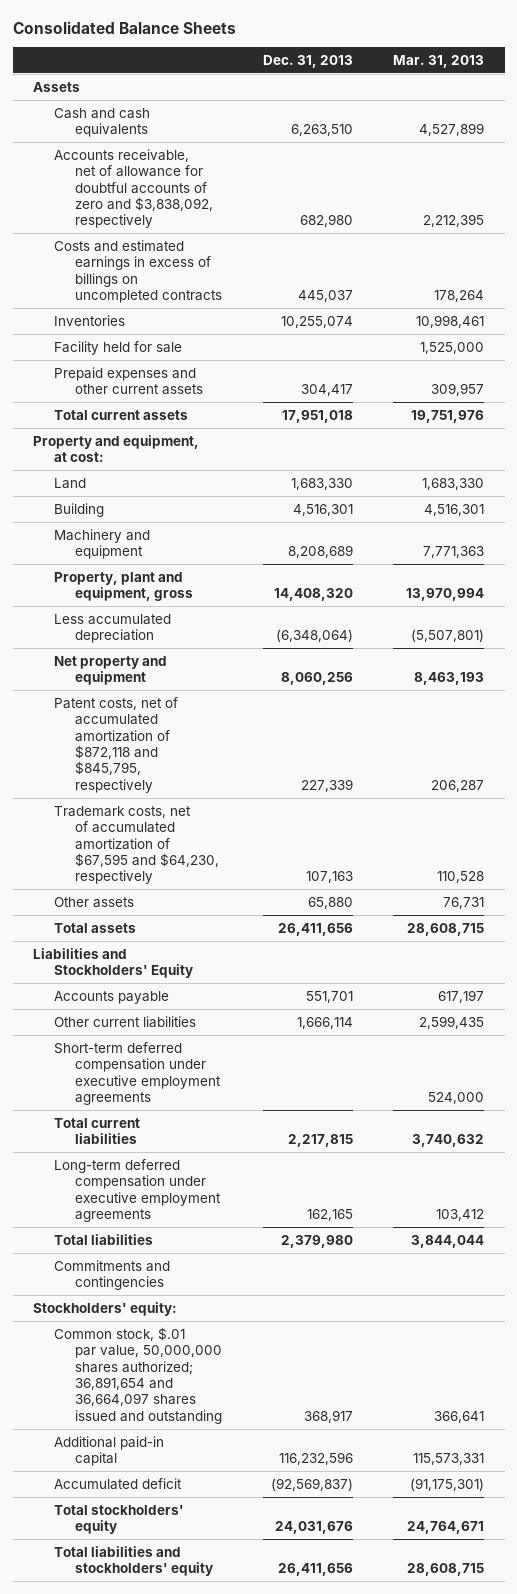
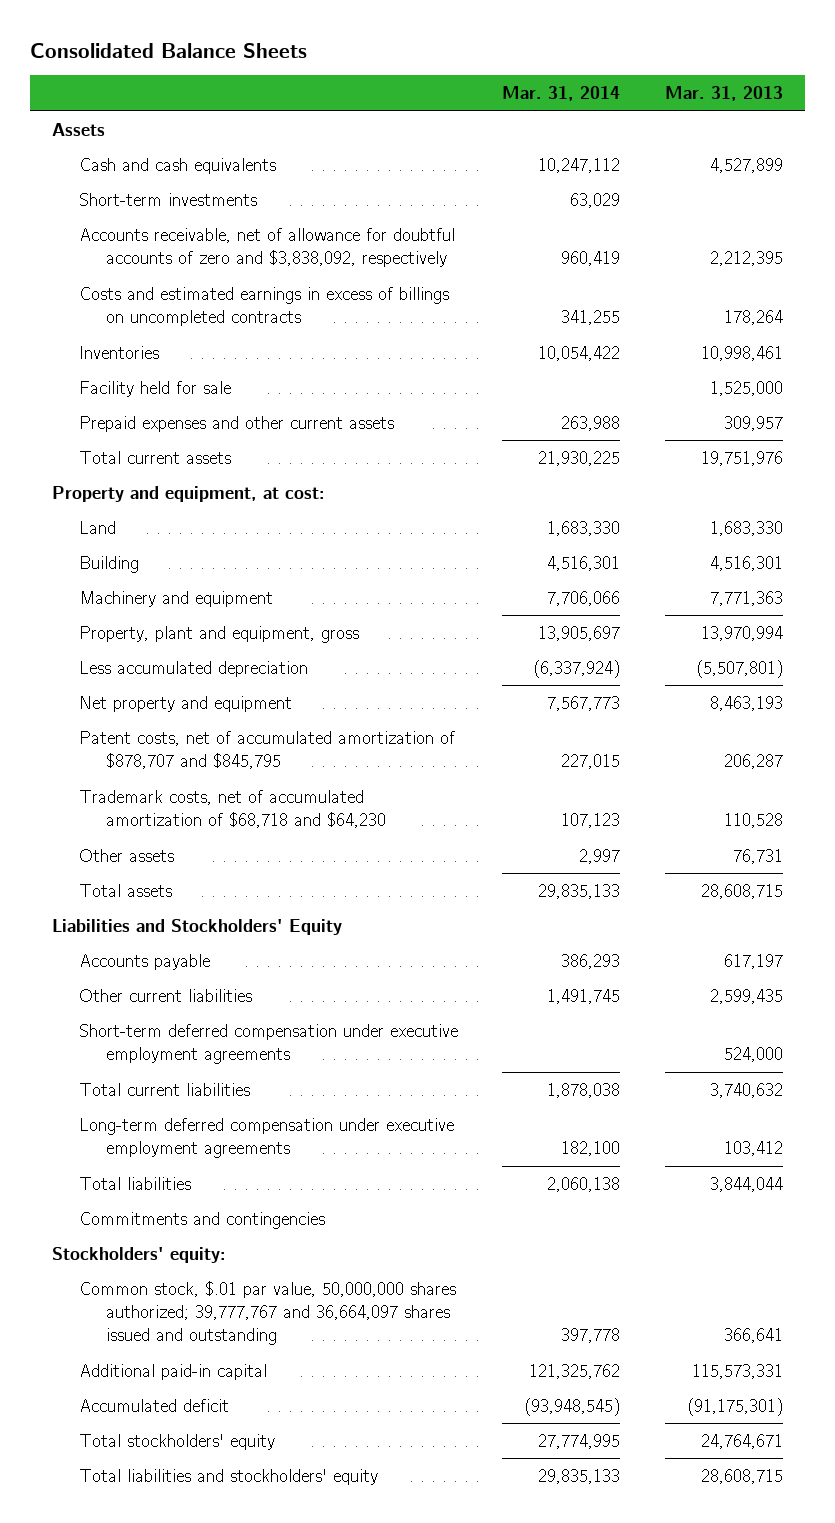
- | Dec. 31, 2013 | Mar. 31, 2013
+ | Mar. 31, 2014 | Mar. 31, 2013
+ Short-term investments | 63,029 |
- Patent costs, net of accumulated amortization of $872,118 and $845,795, respectively | 227,339 | 206,287
- Trademark costs, net of accumulated amortization of $67,595 and $64,230, respectively | 107,163 | 110,528
+ Patent costs, net of accumulated amortization of $878,707 and $845,795 | 227,015 | 206,287
+ Trademark costs, net of accumulated amortization of $68,718 and $64,230 | 107,123 | 110,528
- Common stock, $.01 par value, 50,000,000 shares authorized; 36,891,654 and 36,664,097 shares issued and outstanding | 368,917 | 366,641
+ Common stock, $.01 par value, 50,000,000 shares authorized; 39,777,767 and 36,664,097 shares issued and outstanding | 397,778 | 366,641

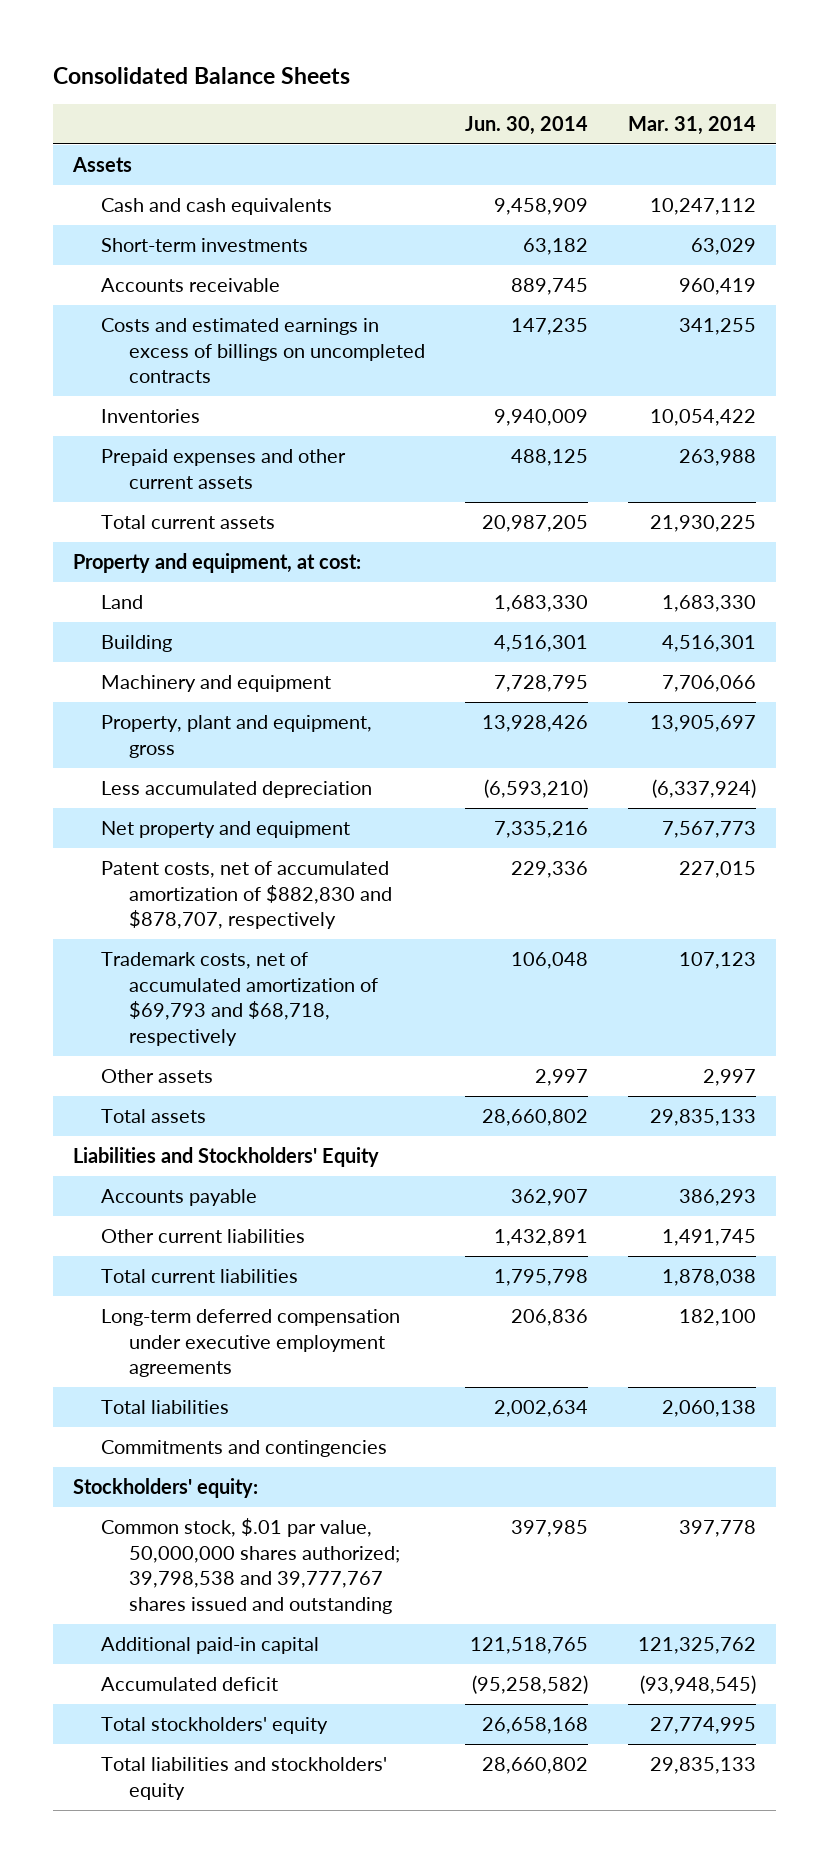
- | Mar. 31, 2014 | Mar. 31, 2013
+ | Jun. 30, 2014 | Mar. 31, 2014
- Accounts receivable, net of allowance for doubtful accounts of zero and $3,838,092, respectively | 960,419 | 2,212,395
+ Accounts receivable | 889,745 | 960,419
- Facility held for sale | | 1,525,000
- Patent costs, net of accumulated amortization of $878,707 and $845,795 | 227,015 | 206,287
- Trademark costs, net of accumulated amortization of $68,718 and $64,230 | 107,123 | 110,528
+ Patent costs, net of accumulated amortization of $882,830 and $878,707, respectively | 229,336 | 227,015
+ Trademark costs, net of accumulated amortization of $69,793 and $68,718, respectively | 106,048 | 107,123
- Short-term deferred compensation under executive employment agreements | | 524,000
- Common stock, $.01 par value, 50,000,000 shares authorized; 39,777,767 and 36,664,097 shares issued and outstanding | 397,778 | 366,641
+ Common stock, $.01 par value, 50,000,000 shares authorized; 39,798,538 and 39,777,767 shares issued and outstanding | 397,985 | 397,778

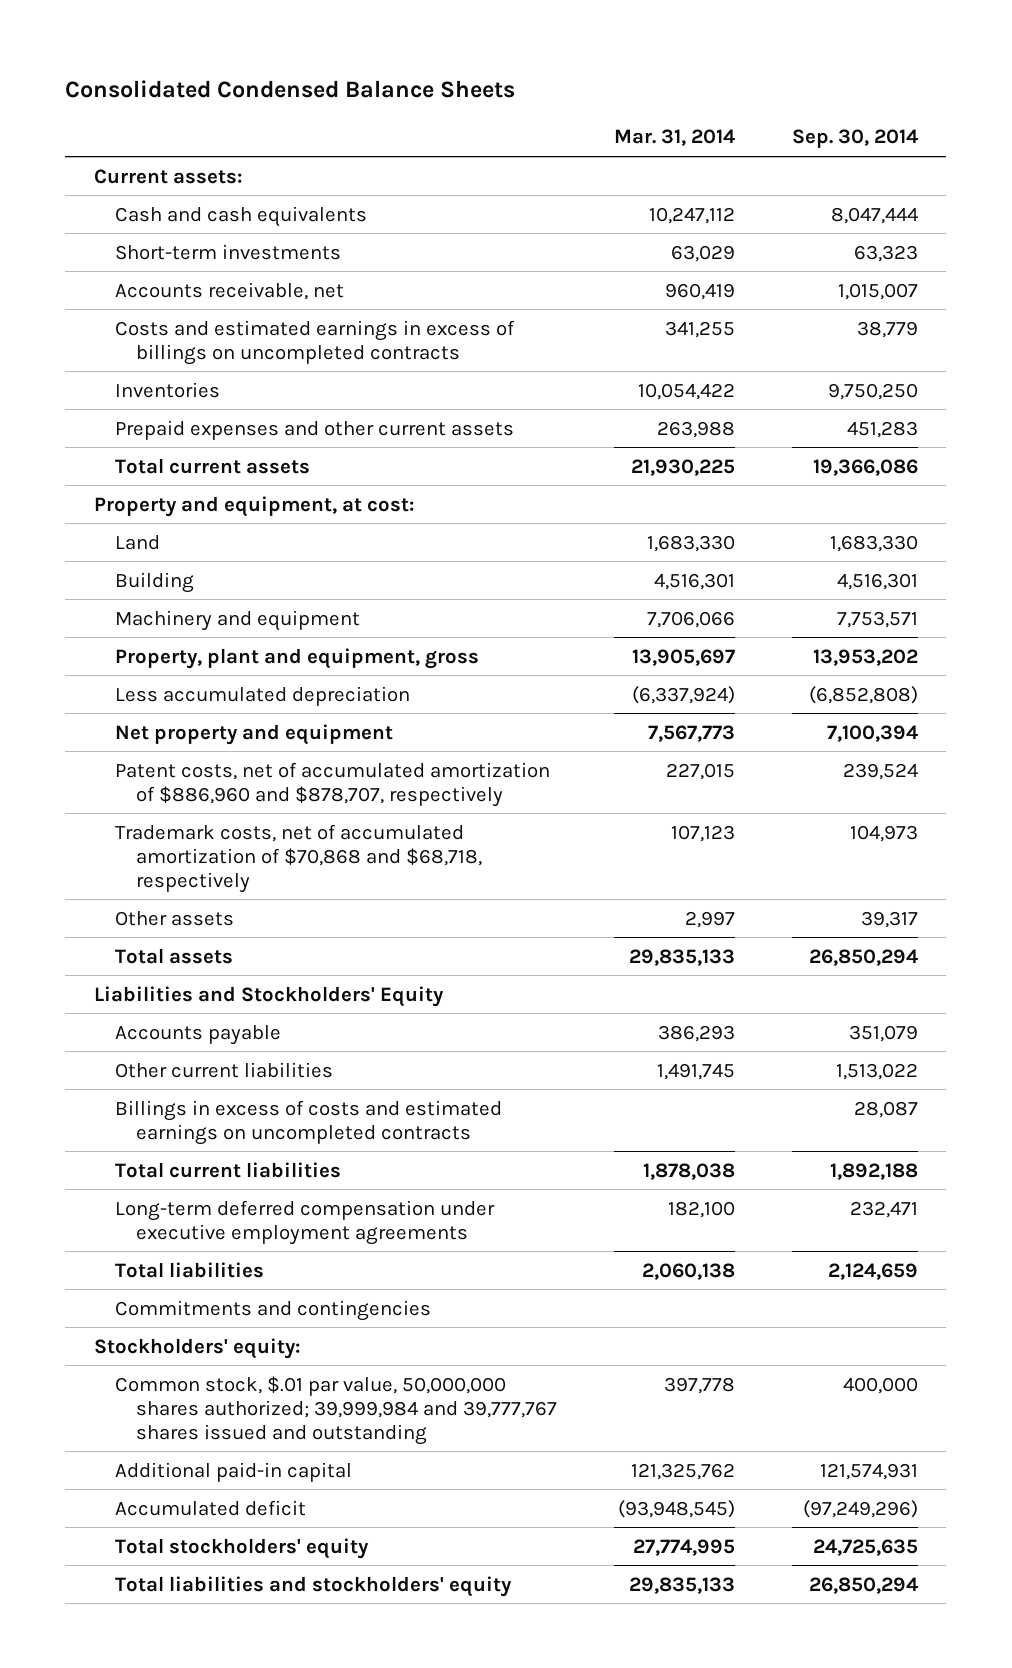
- Consolidated Balance Sheets
+ Consolidated Condensed Balance Sheets
- | Jun. 30, 2014 | Mar. 31, 2014
+ | Mar. 31, 2014 | Sep. 30, 2014
- Assets
+ Current assets:
- Accounts receivable | 889,745 | 960,419
+ Accounts receivable, net | 960,419 | 1,015,007
- Patent costs, net of accumulated amortization of $882,830 and $878,707, respectively | 229,336 | 227,015
- Trademark costs, net of accumulated amortization of $69,793 and $68,718, respectively | 106,048 | 107,123
+ Patent costs, net of accumulated amortization of $886,960 and $878,707, respectively | 227,015 | 239,524
+ Trademark costs, net of accumulated amortization of $70,868 and $68,718, respectively | 107,123 | 104,973
+ Billings in excess of costs and estimated earnings on uncompleted contracts | | 28,087
- Common stock, $.01 par value, 50,000,000 shares authorized; 39,798,538 and 39,777,767 shares issued and outstanding | 397,985 | 397,778
+ Common stock, $.01 par value, 50,000,000 shares authorized; 39,999,984 and 39,777,767 shares issued and outstanding | 397,778 | 400,000

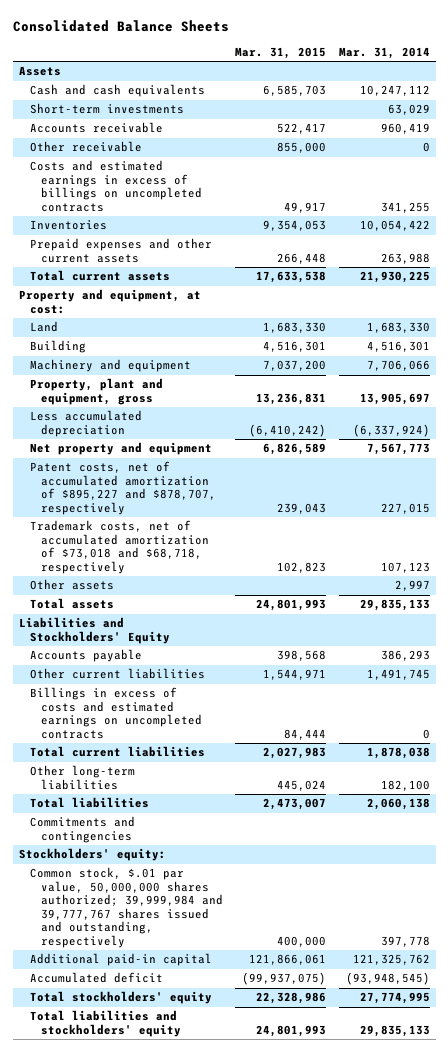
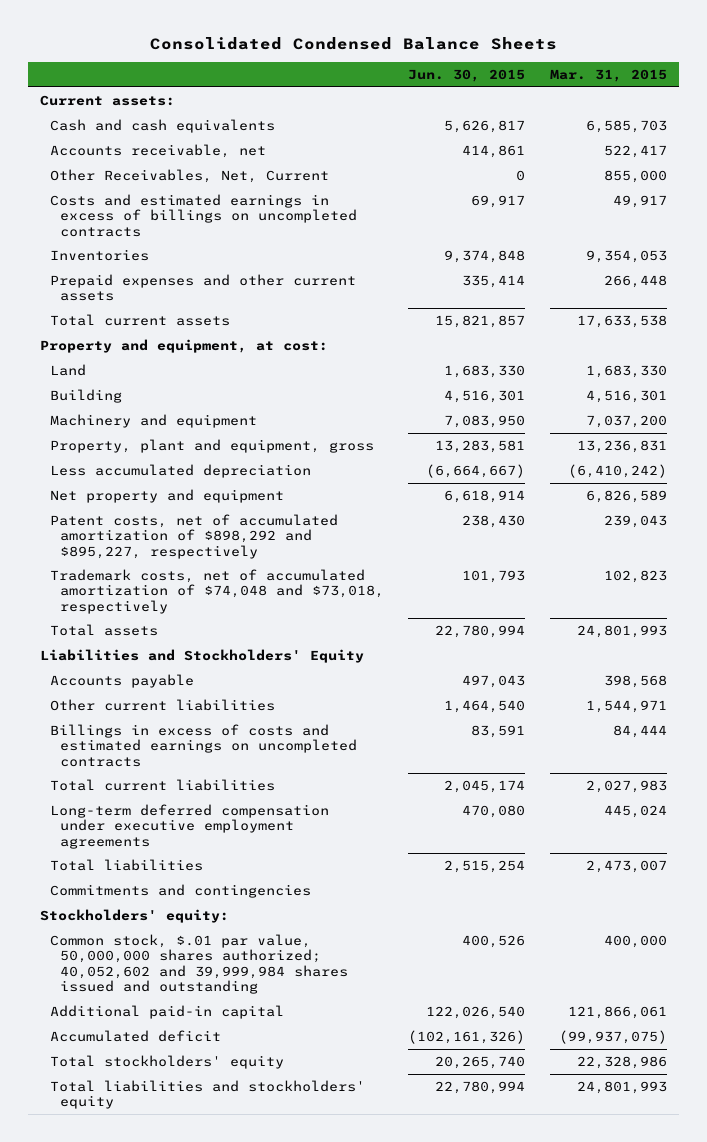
- Consolidated Balance Sheets
+ Consolidated Condensed Balance Sheets
- | Mar. 31, 2015 | Mar. 31, 2014
+ | Jun. 30, 2015 | Mar. 31, 2015
- Assets
+ Current assets:
- Short-term investments | | 63,029
- Accounts receivable | 522,417 | 960,419
- Other receivable | 855,000 | 0
+ Accounts receivable, net | 414,861 | 522,417
+ Other Receivables, Net, Current | 0 | 855,000
- Patent costs, net of accumulated amortization of $895,227 and $878,707, respectively | 239,043 | 227,015
- Trademark costs, net of accumulated amortization of $73,018 and $68,718, respectively | 102,823 | 107,123
- Other assets | | 2,997
+ Patent costs, net of accumulated amortization of $898,292 and $895,227, respectively | 238,430 | 239,043
+ Trademark costs, net of accumulated amortization of $74,048 and $73,018, respectively | 101,793 | 102,823
- Other long-term liabilities | 445,024 | 182,100
+ Long-term deferred compensation under executive employment agreements | 470,080 | 445,024
- Common stock, $.01 par value, 50,000,000 shares authorized; 39,999,984 and 39,777,767 shares issued and outstanding, respectively | 400,000 | 397,778
+ Common stock, $.01 par value, 50,000,000 shares authorized; 40,052,602 and 39,999,984 shares issued and outstanding | 400,526 | 400,000

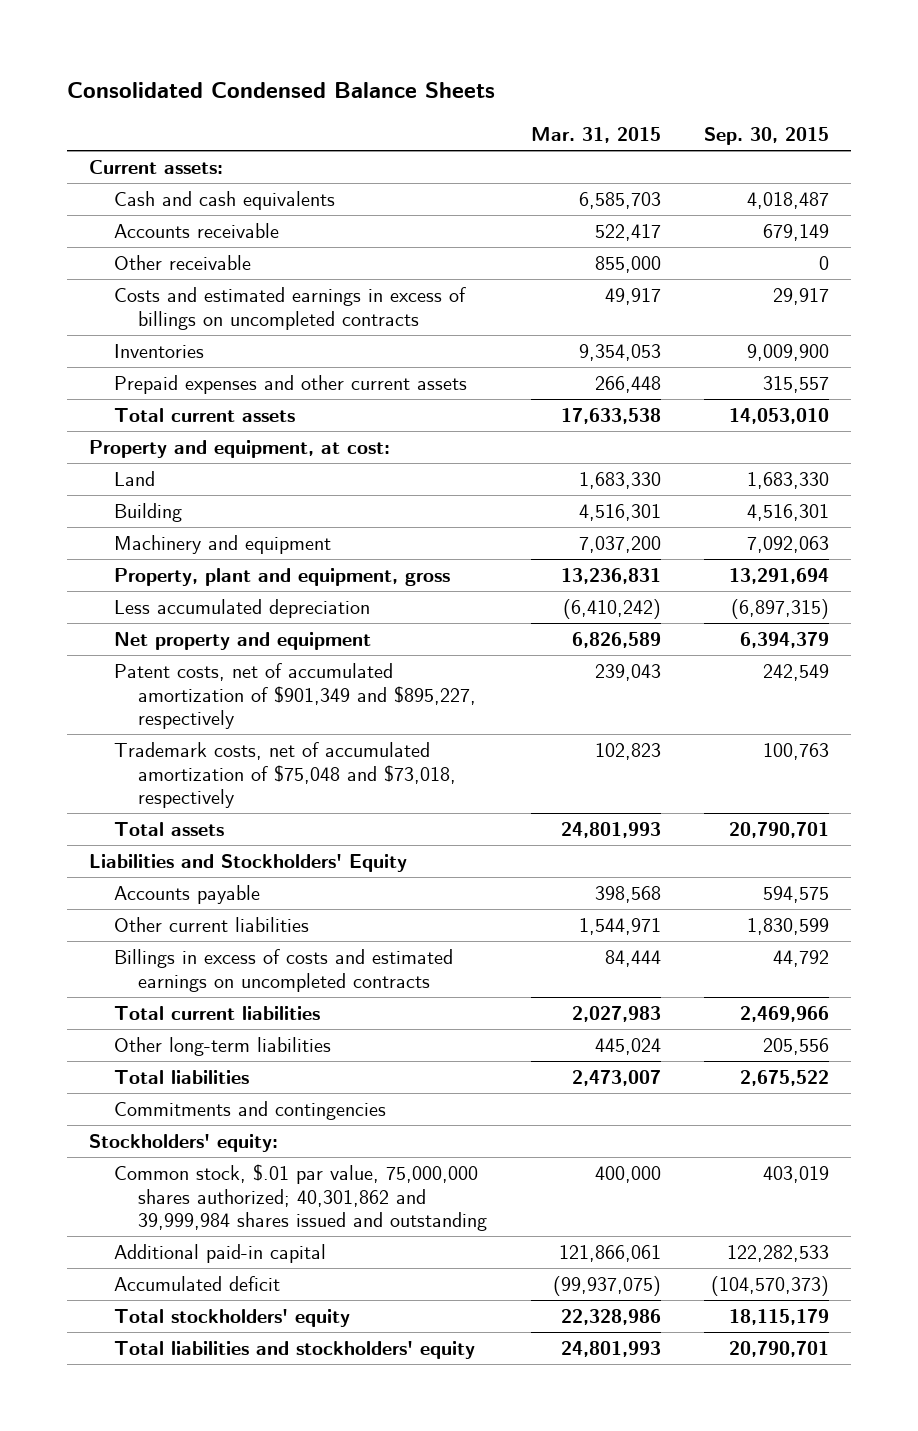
- | Jun. 30, 2015 | Mar. 31, 2015
+ | Mar. 31, 2015 | Sep. 30, 2015
- Accounts receivable, net | 414,861 | 522,417
- Other Receivables, Net, Current | 0 | 855,000
+ Accounts receivable | 522,417 | 679,149
+ Other receivable | 855,000 | 0
- Patent costs, net of accumulated amortization of $898,292 and $895,227, respectively | 238,430 | 239,043
- Trademark costs, net of accumulated amortization of $74,048 and $73,018, respectively | 101,793 | 102,823
+ Patent costs, net of accumulated amortization of $901,349 and $895,227, respectively | 239,043 | 242,549
+ Trademark costs, net of accumulated amortization of $75,048 and $73,018, respectively | 102,823 | 100,763
- Long-term deferred compensation under executive employment agreements | 470,080 | 445,024
+ Other long-term liabilities | 445,024 | 205,556
- Common stock, $.01 par value, 50,000,000 shares authorized; 40,052,602 and 39,999,984 shares issued and outstanding | 400,526 | 400,000
+ Common stock, $.01 par value, 75,000,000 shares authorized; 40,301,862 and 39,999,984 shares issued and outstanding | 400,000 | 403,019

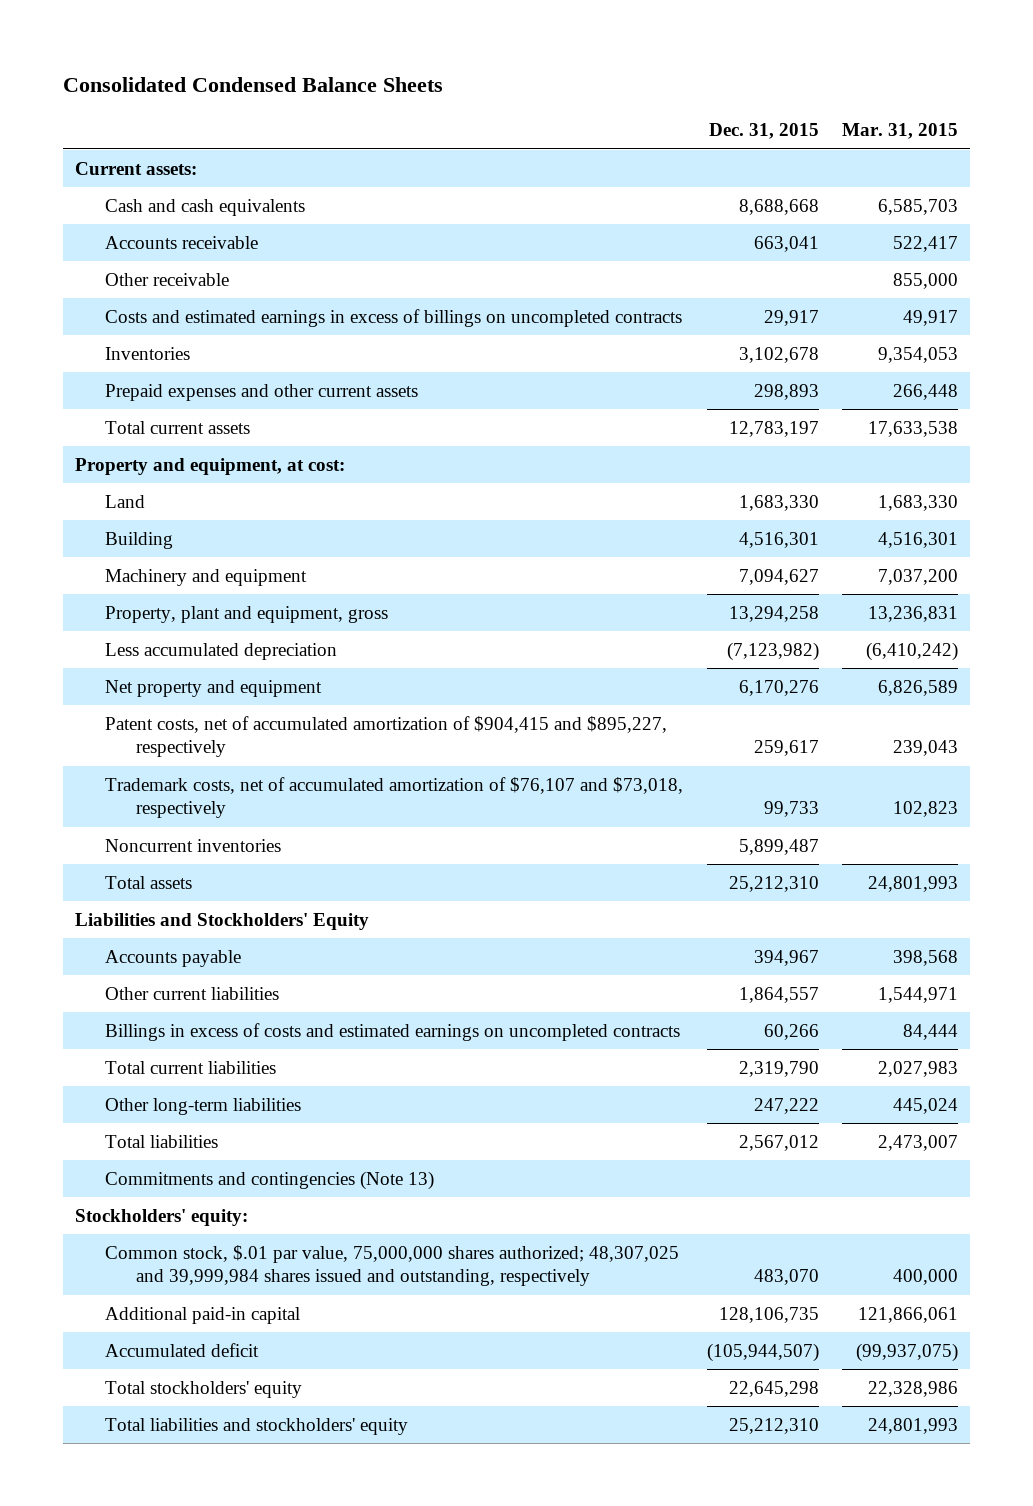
- | Mar. 31, 2015 | Sep. 30, 2015
+ | Dec. 31, 2015 | Mar. 31, 2015
- Patent costs, net of accumulated amortization of $901,349 and $895,227, respectively | 239,043 | 242,549
- Trademark costs, net of accumulated amortization of $75,048 and $73,018, respectively | 102,823 | 100,763
+ Patent costs, net of accumulated amortization of $904,415 and $895,227, respectively | 259,617 | 239,043
+ Trademark costs, net of accumulated amortization of $76,107 and $73,018, respectively | 99,733 | 102,823
+ Noncurrent inventories | 5,899,487 |
- Commitments and contingencies
+ Commitments and contingencies (Note 13)
- Common stock, $.01 par value, 75,000,000 shares authorized; 40,301,862 and 39,999,984 shares issued and outstanding | 400,000 | 403,019
+ Common stock, $.01 par value, 75,000,000 shares authorized; 48,307,025 and 39,999,984 shares issued and outstanding, respectively | 483,070 | 400,000

